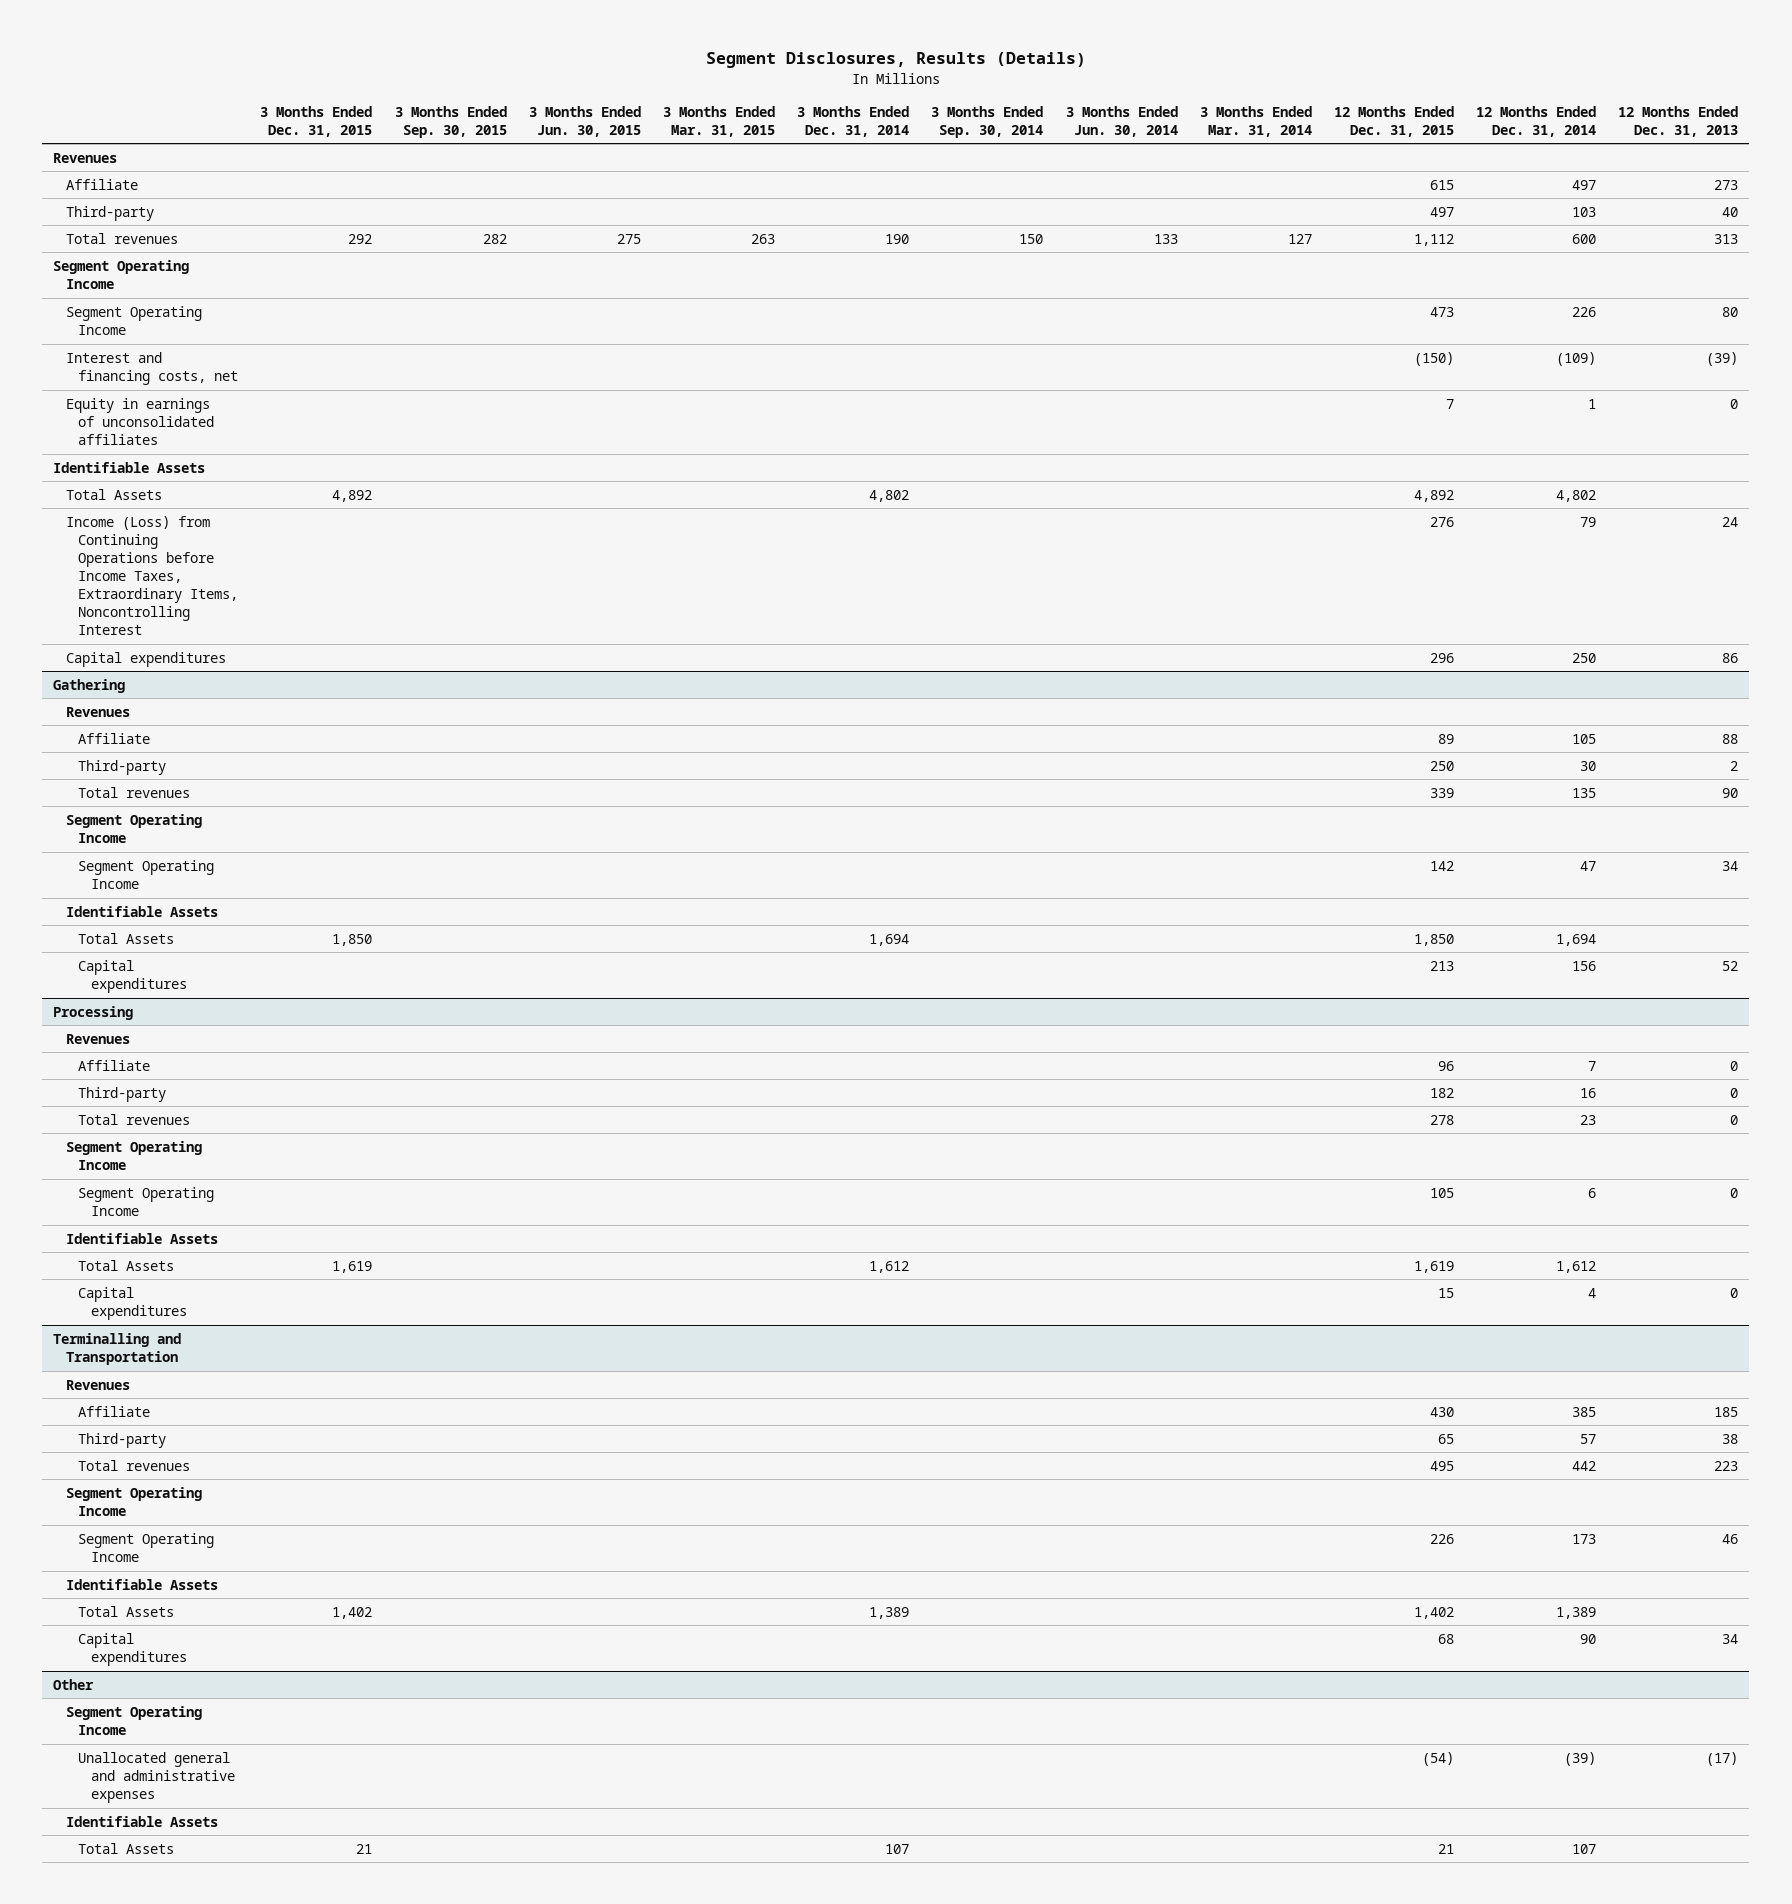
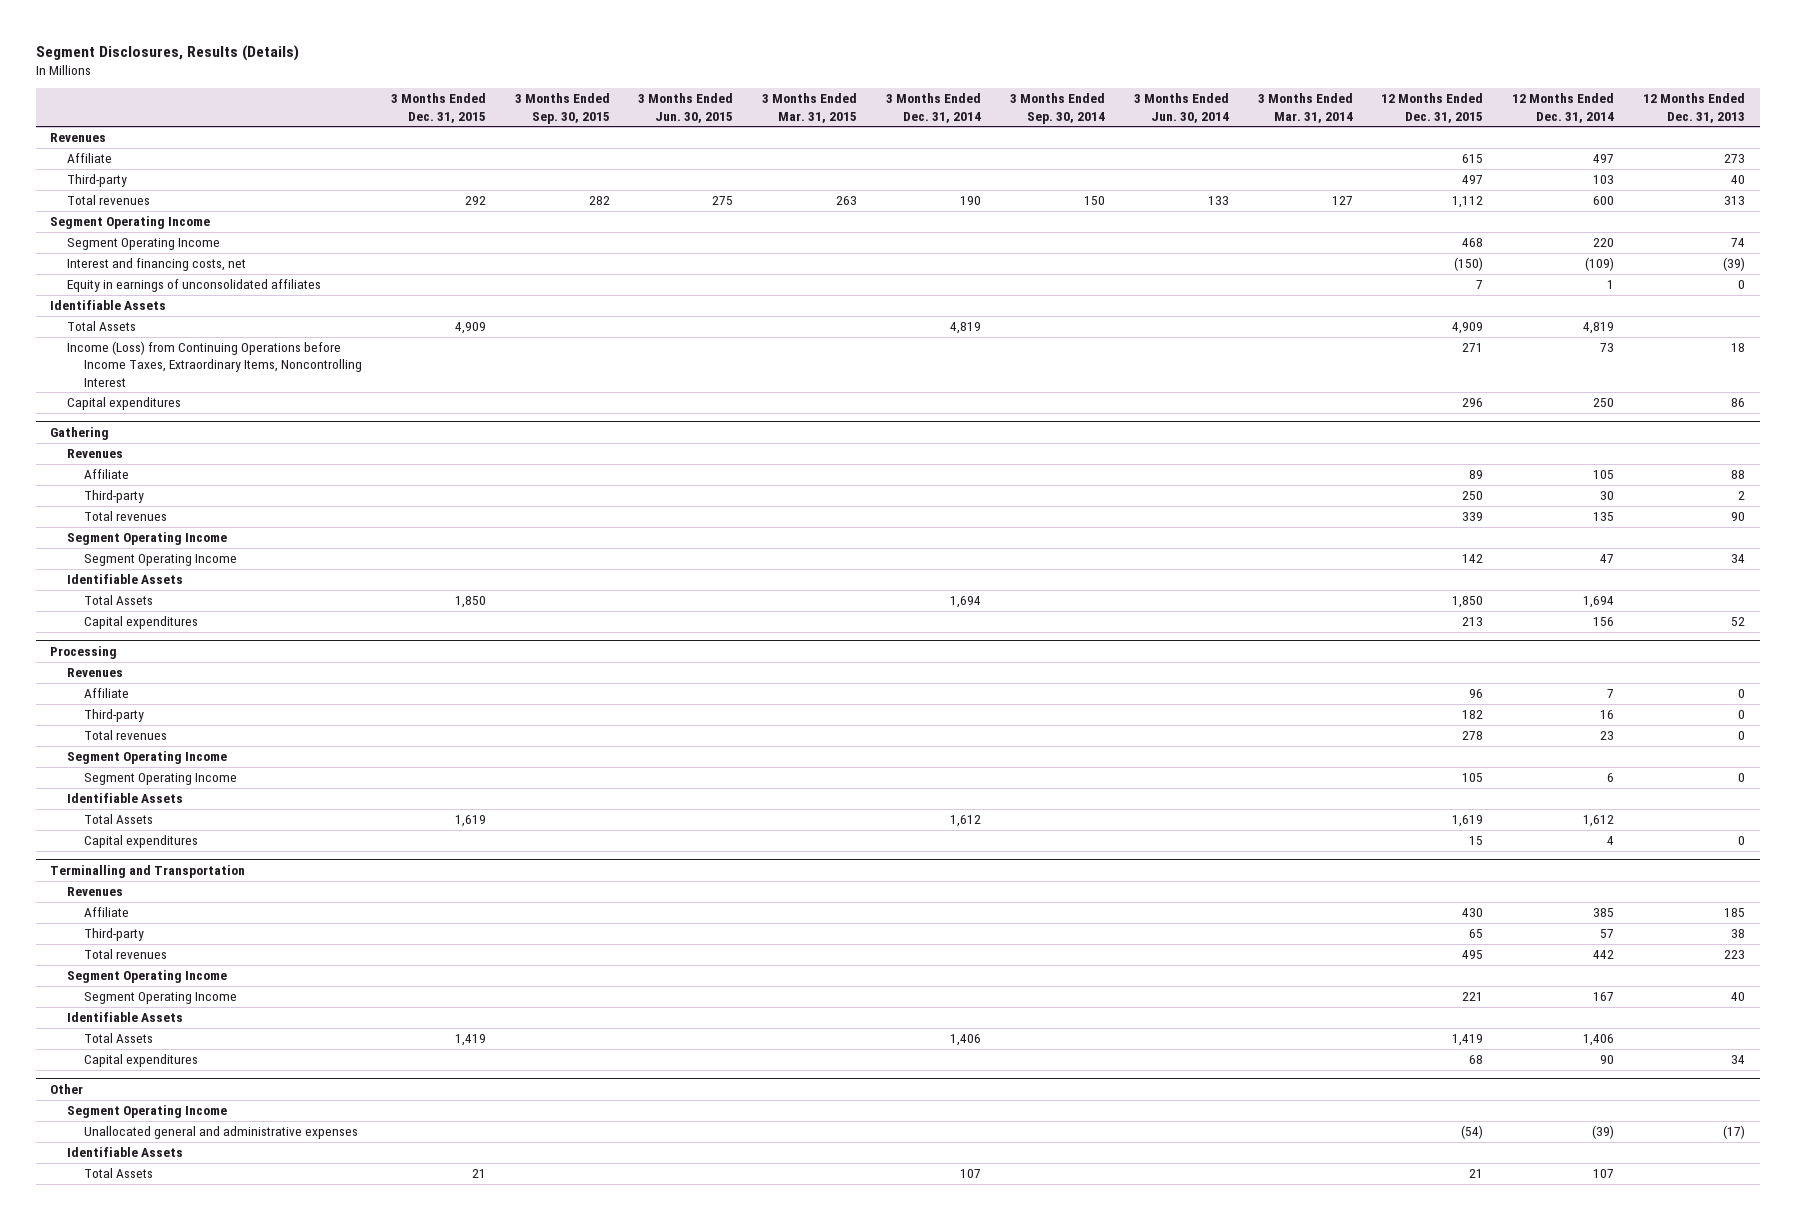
- Segment Operating Income | | | | | | | | | 473 | 226 | 80
+ Segment Operating Income | | | | | | | | | 468 | 220 | 74
- Total Assets | 4,892 | | | | 4,802 | | | | 4,892 | 4,802 |
- Income (Loss) from Continuing Operations before Income Taxes, Extraordinary Items, Noncontrolling Interest | | | | | | | | | 276 | 79 | 24
+ Total Assets | 4,909 | | | | 4,819 | | | | 4,909 | 4,819 |
+ Income (Loss) from Continuing Operations before Income Taxes, Extraordinary Items, Noncontrolling Interest | | | | | | | | | 271 | 73 | 18
@ Terminalling and Transportation
- Segment Operating Income | | | | | | | | | 226 | 173 | 46
+ Segment Operating Income | | | | | | | | | 221 | 167 | 40
- Total Assets | 1,402 | | | | 1,389 | | | | 1,402 | 1,389 |
+ Total Assets | 1,419 | | | | 1,406 | | | | 1,419 | 1,406 |

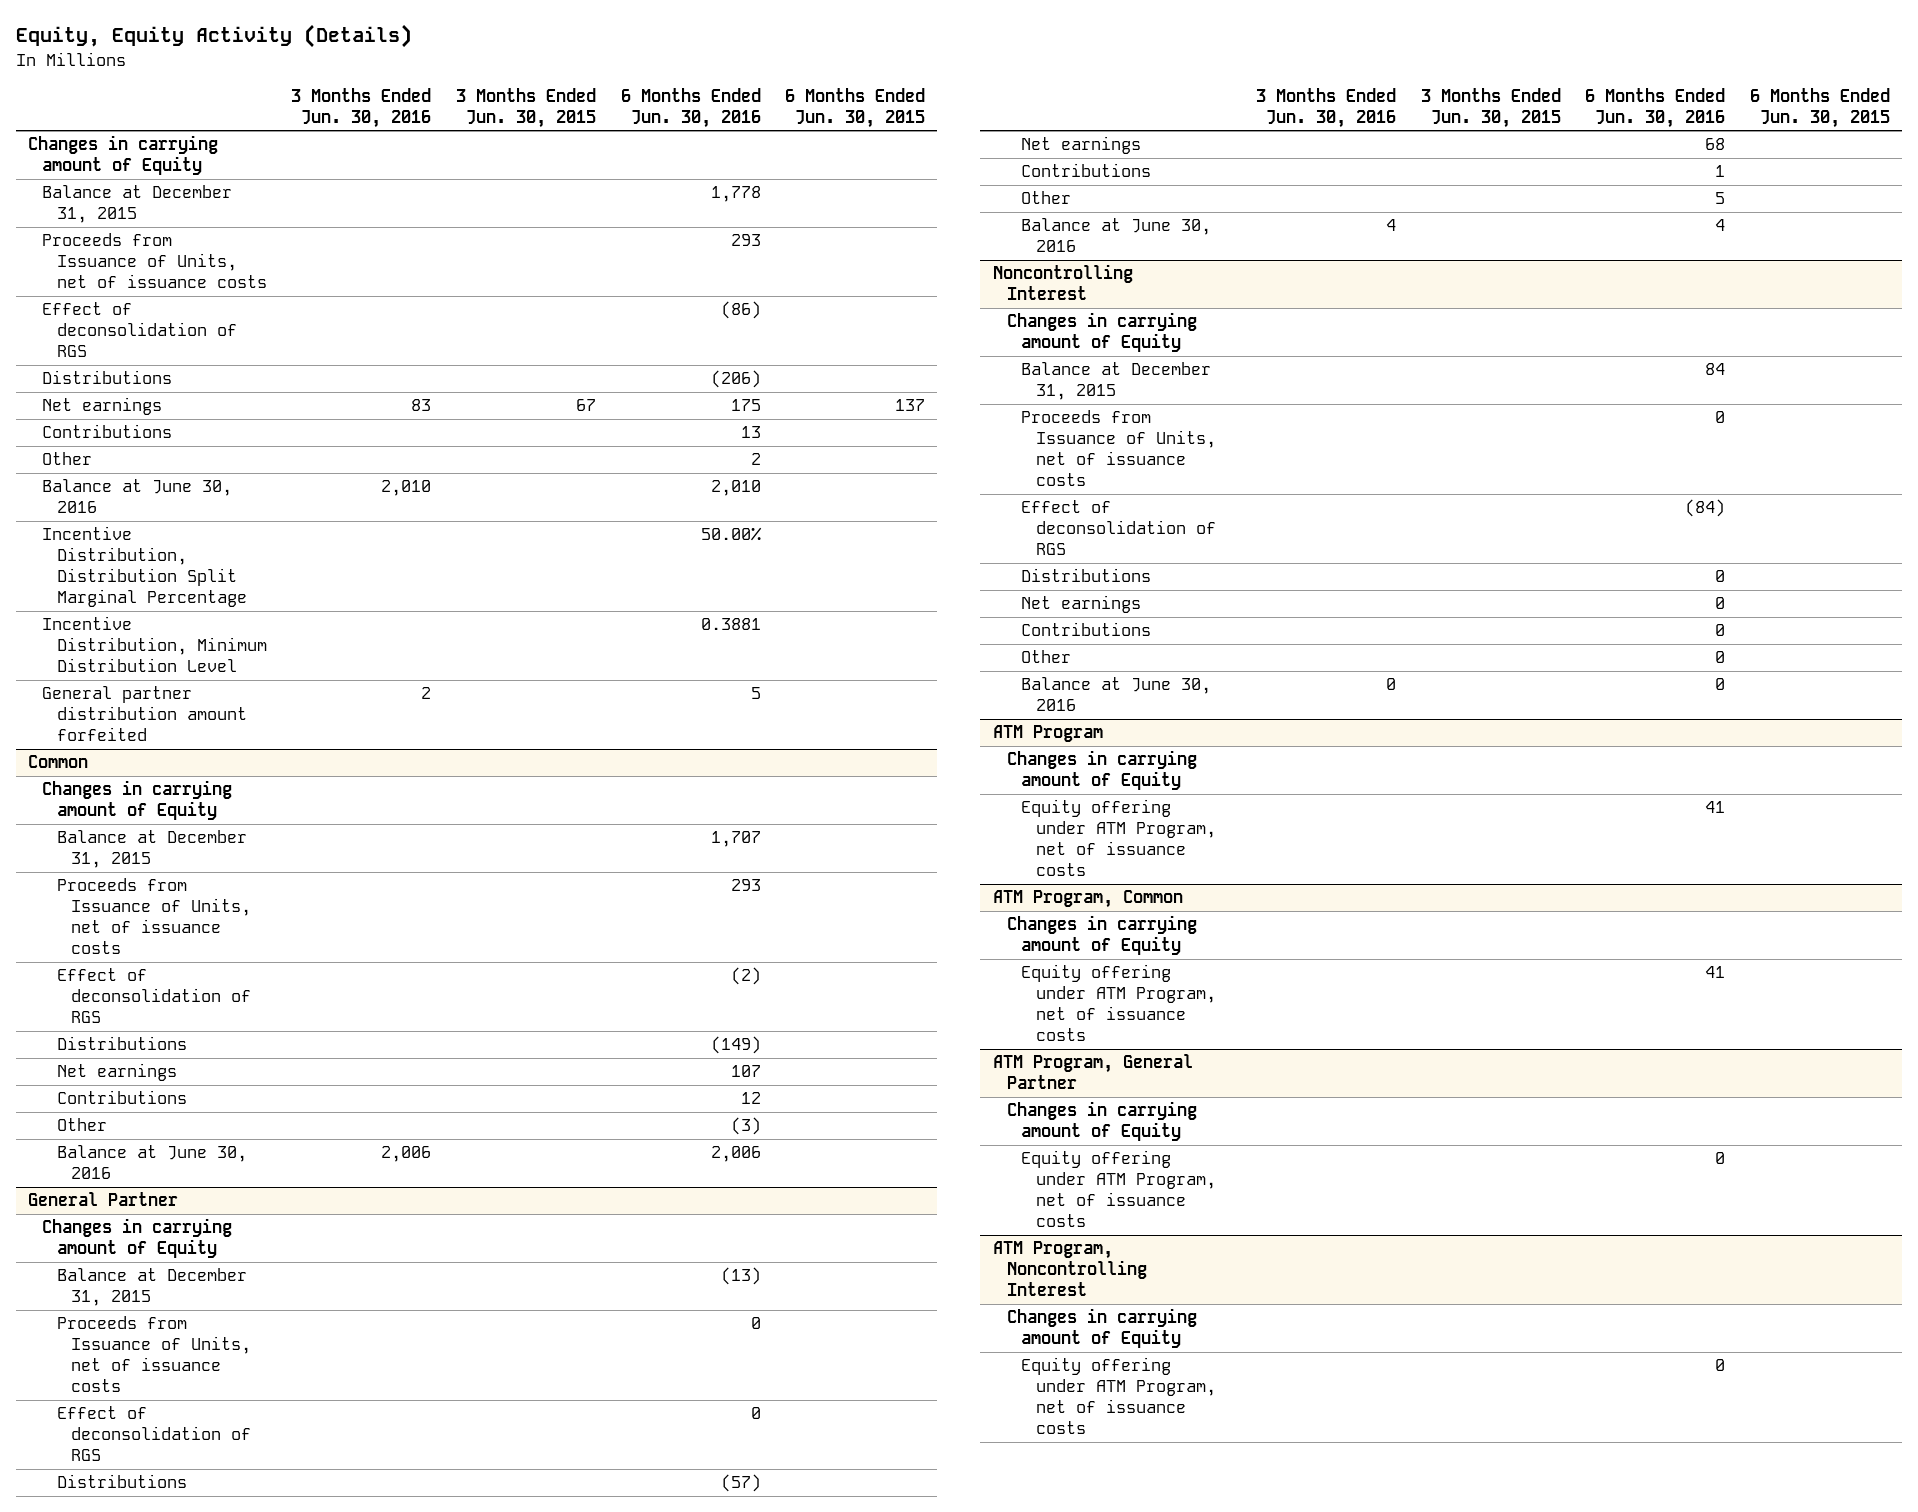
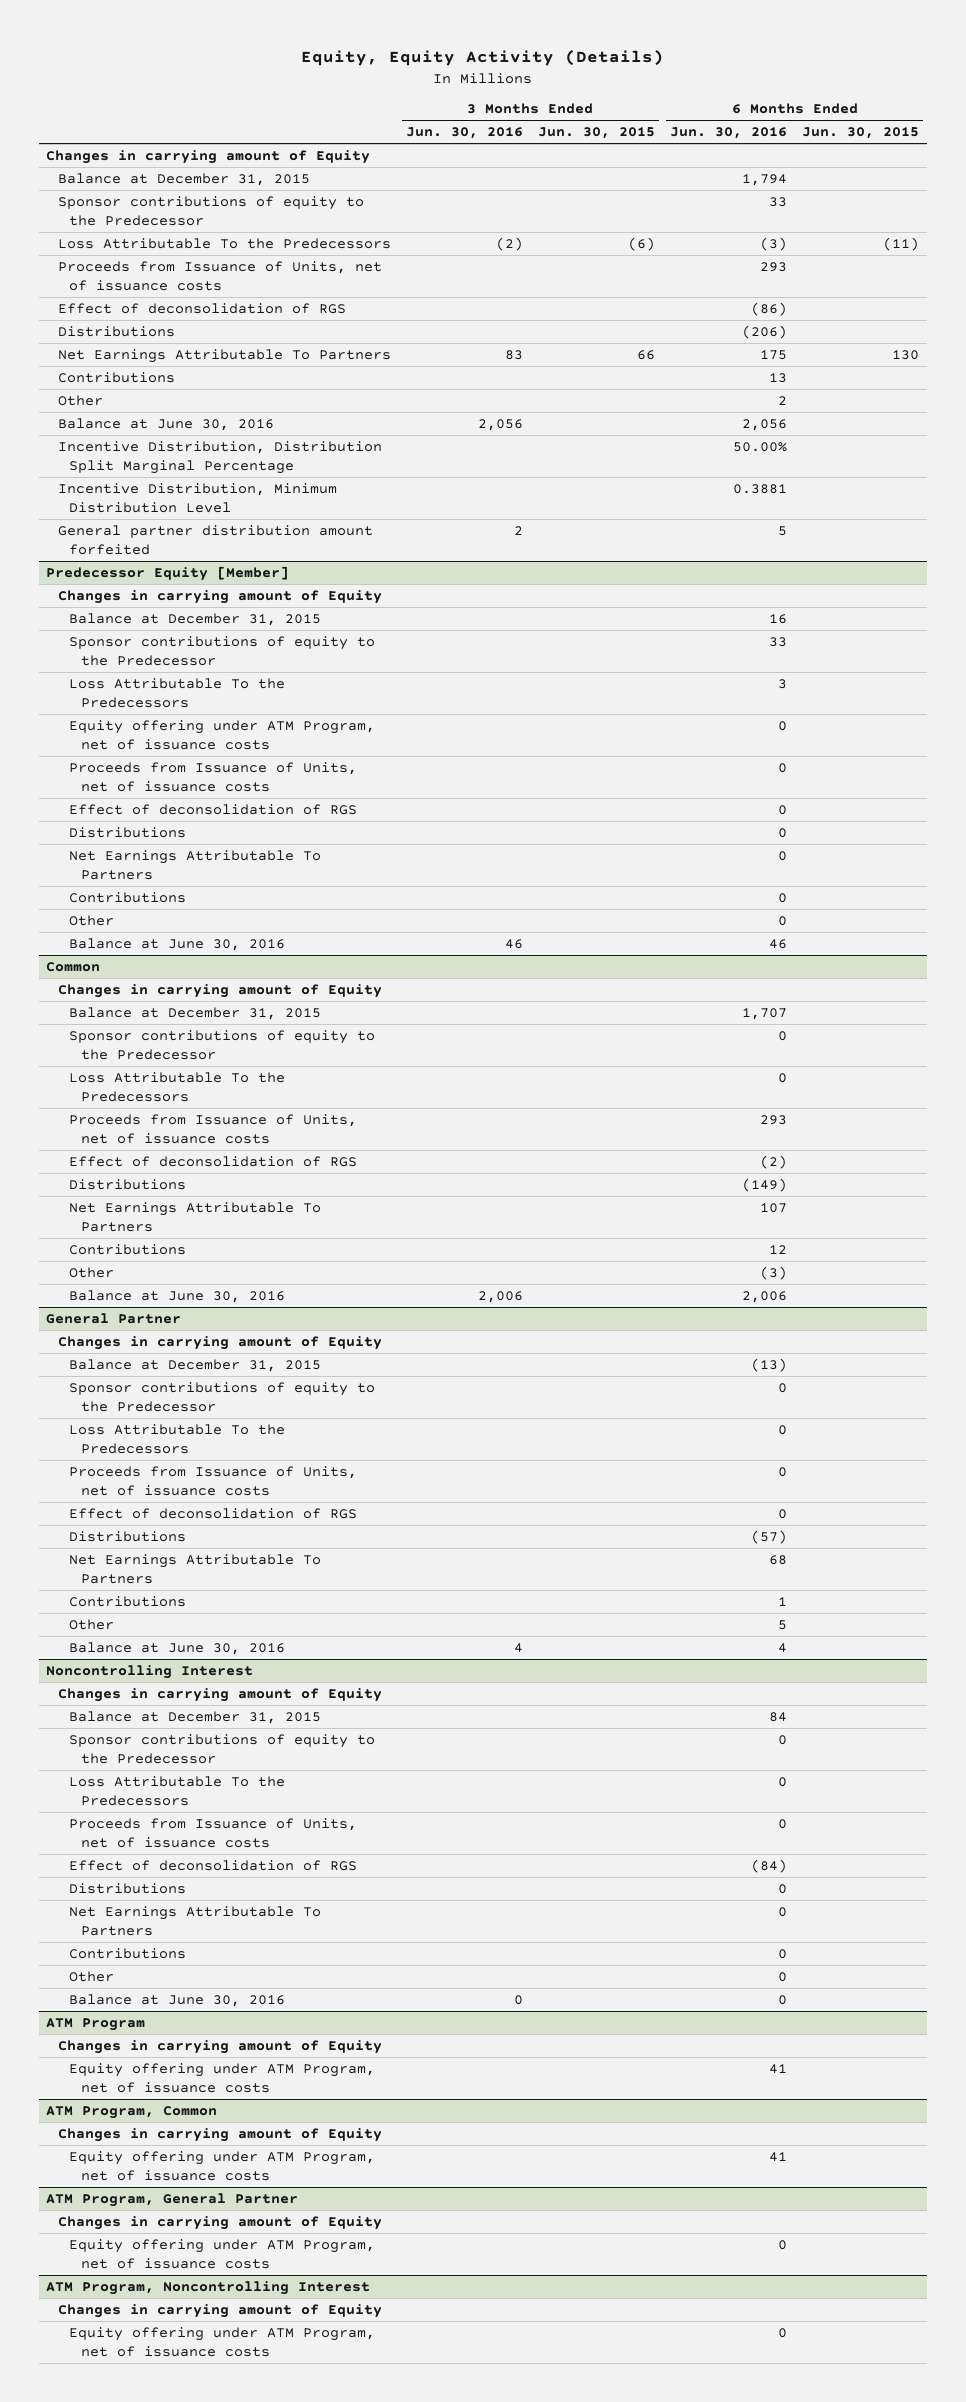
- Balance at December 31, 2015 | | | 1,778 |
+ Balance at December 31, 2015 | | | 1,794 |
+ Sponsor contributions of equity to the Predecessor | | | 33 |
+ Loss Attributable To the Predecessors | (2) | (6) | (3) | (11)
- Net earnings | 83 | 67 | 175 | 137
+ Net Earnings Attributable To Partners | 83 | 66 | 175 | 130
- Balance at June 30, 2016 | 2,010 | | 2,010 |
+ Balance at June 30, 2016 | 2,056 | | 2,056 |
+ Predecessor Equity [Member]
+ Changes in carrying amount of Equity
+ Balance at December 31, 2015 | | | 16 |
+ Sponsor contributions of equity to the Predecessor | | | 33 |
+ Loss Attributable To the Predecessors | | | 3 |
+ Equity offering under ATM Program, net of issuance costs | | | 0 |
+ Proceeds from Issuance of Units, net of issuance costs | | | 0 |
+ Effect of deconsolidation of RGS | | | 0 |
+ Distributions | | | 0 |
+ Net Earnings Attributable To Partners | | | 0 |
+ Contributions | | | 0 |
+ Other | | | 0 |
+ Balance at June 30, 2016 | 46 | | 46 |
@ Common
+ Sponsor contributions of equity to the Predecessor | | | 0 |
+ Loss Attributable To the Predecessors | | | 0 |
- Net earnings | | | 107 |
+ Net Earnings Attributable To Partners | | | 107 |
@ General Partner
+ Sponsor contributions of equity to the Predecessor | | | 0 |
+ Loss Attributable To the Predecessors | | | 0 |
- Net earnings | | | 68 |
+ Net Earnings Attributable To Partners | | | 68 |
@ Noncontrolling Interest
+ Sponsor contributions of equity to the Predecessor | | | 0 |
+ Loss Attributable To the Predecessors | | | 0 |
- Net earnings | | | 0 |
+ Net Earnings Attributable To Partners | | | 0 |

